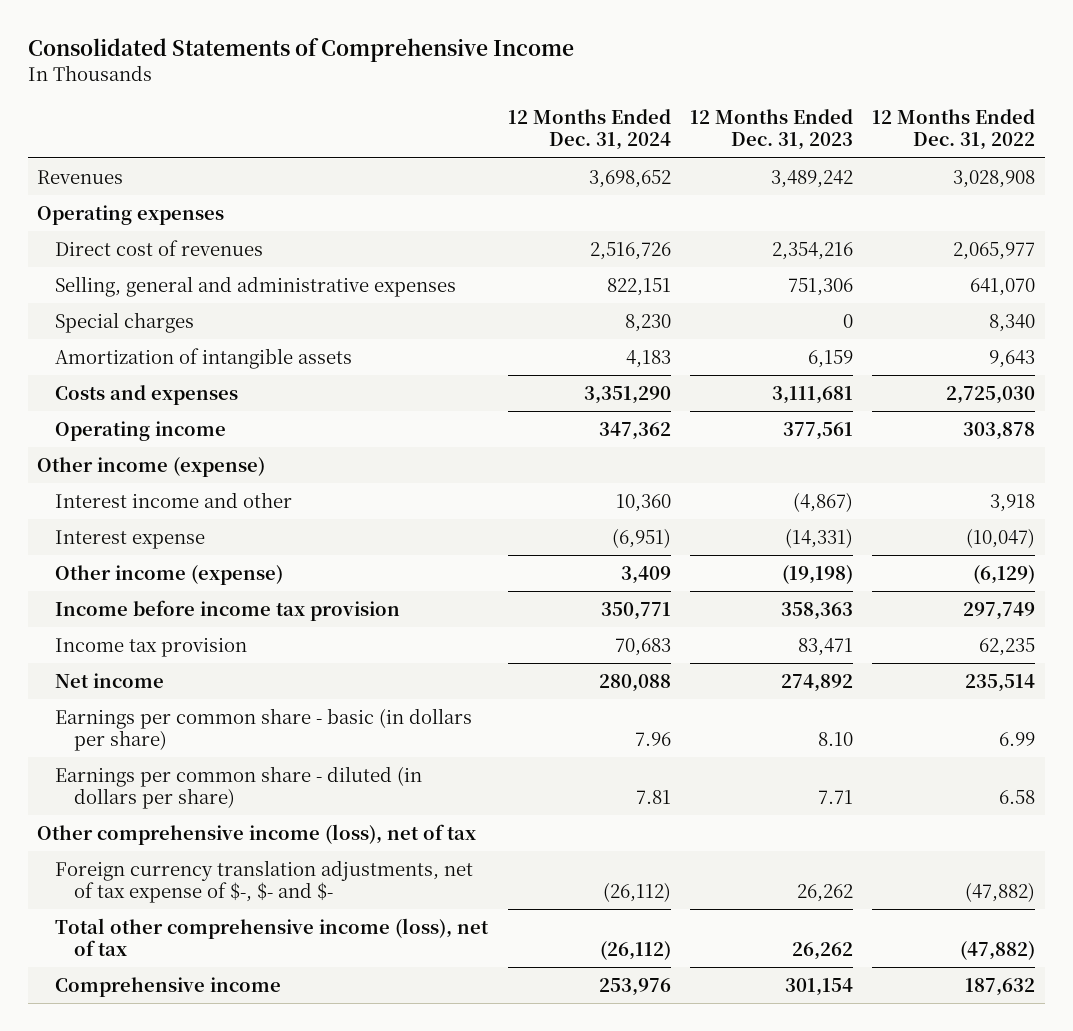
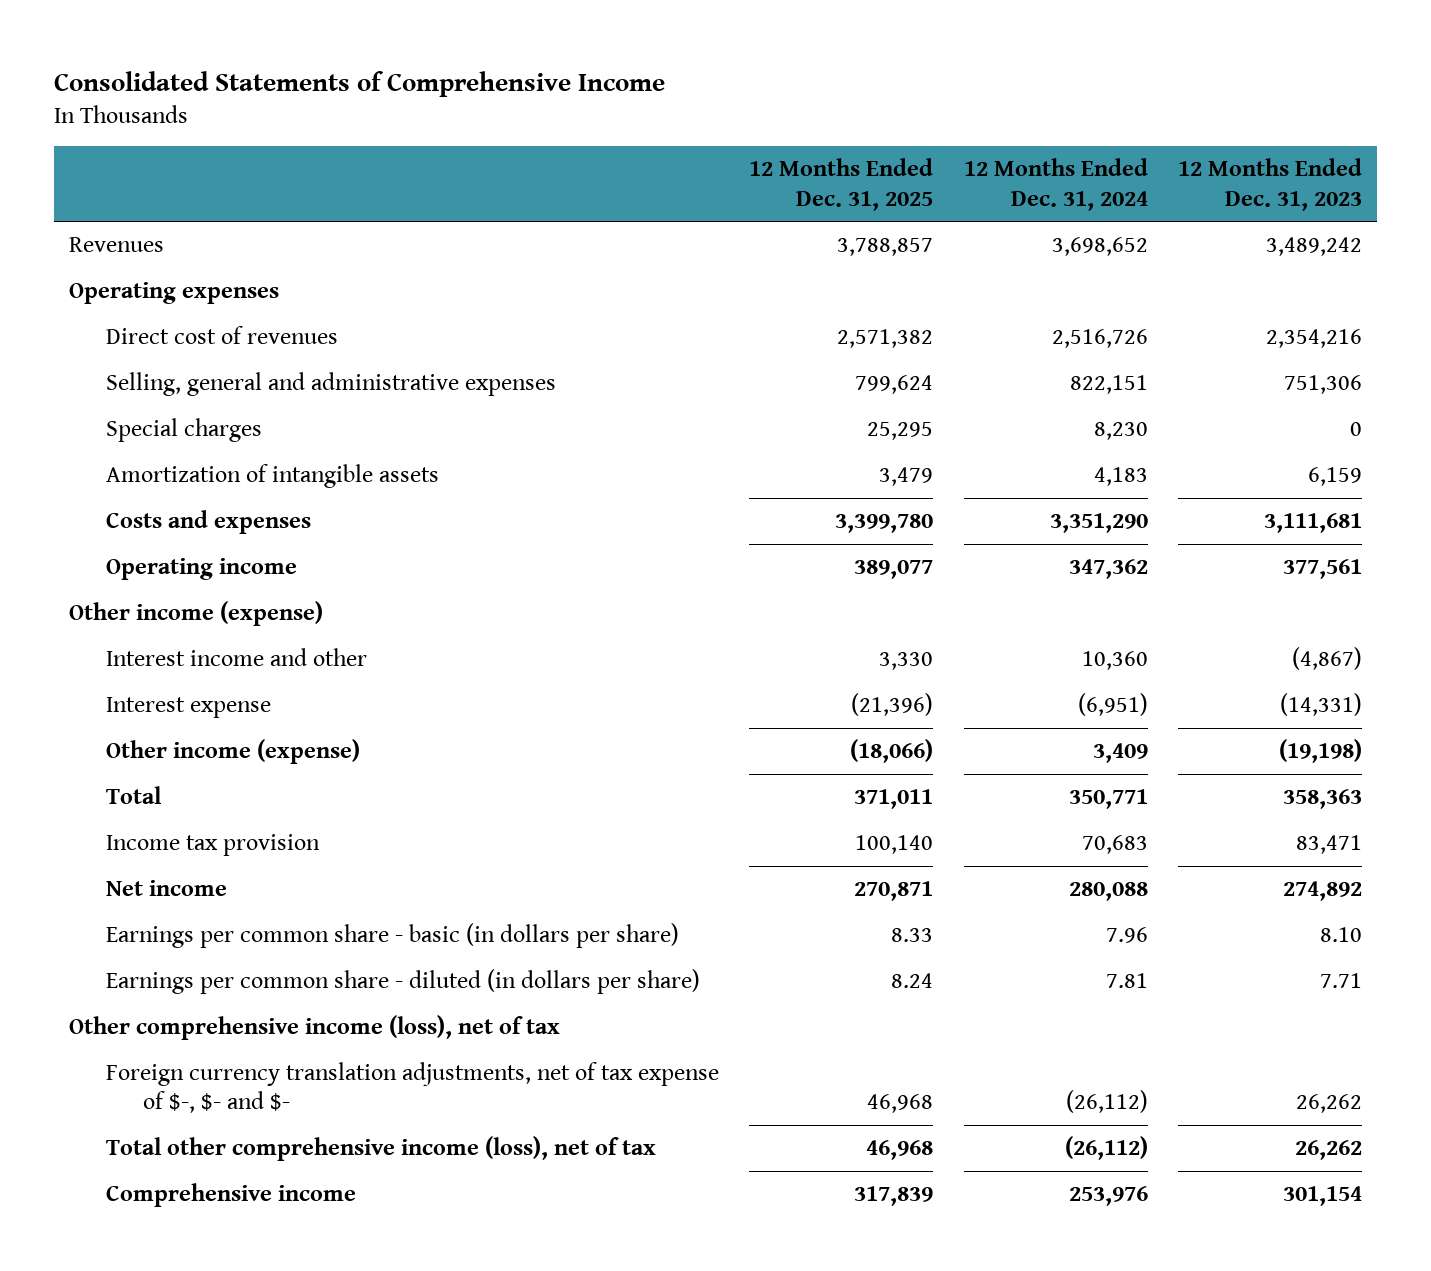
- | 12 Months Ended Dec. 31, 2024 | 12 Months Ended Dec. 31, 2023 | 12 Months Ended Dec. 31, 2022
+ | 12 Months Ended Dec. 31, 2025 | 12 Months Ended Dec. 31, 2024 | 12 Months Ended Dec. 31, 2023
- Income before income tax provision | 350,771 | 358,363 | 297,749
+ Total | 371,011 | 350,771 | 358,363

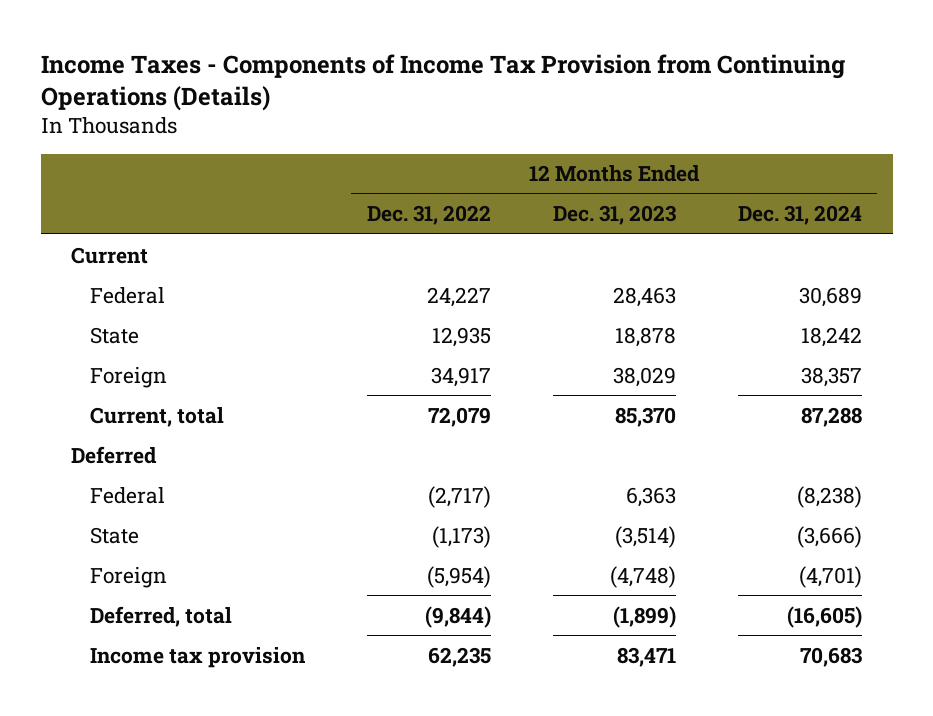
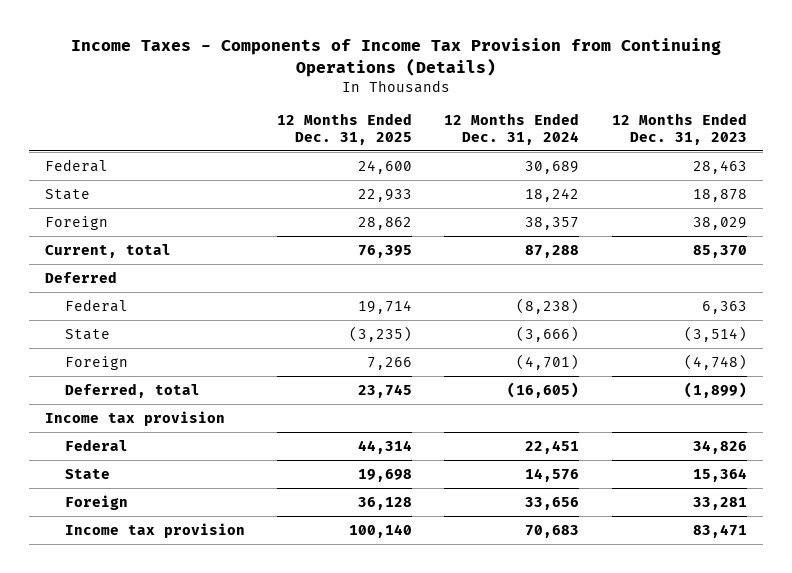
- | 12 Months Ended Dec. 31, 2022 | 12 Months Ended Dec. 31, 2023 | 12 Months Ended Dec. 31, 2024
+ | 12 Months Ended Dec. 31, 2025 | 12 Months Ended Dec. 31, 2024 | 12 Months Ended Dec. 31, 2023
- Current
+ Income tax provision
+ Federal | 44,314 | 22,451 | 34,826
+ State | 19,698 | 14,576 | 15,364
+ Foreign | 36,128 | 33,656 | 33,281

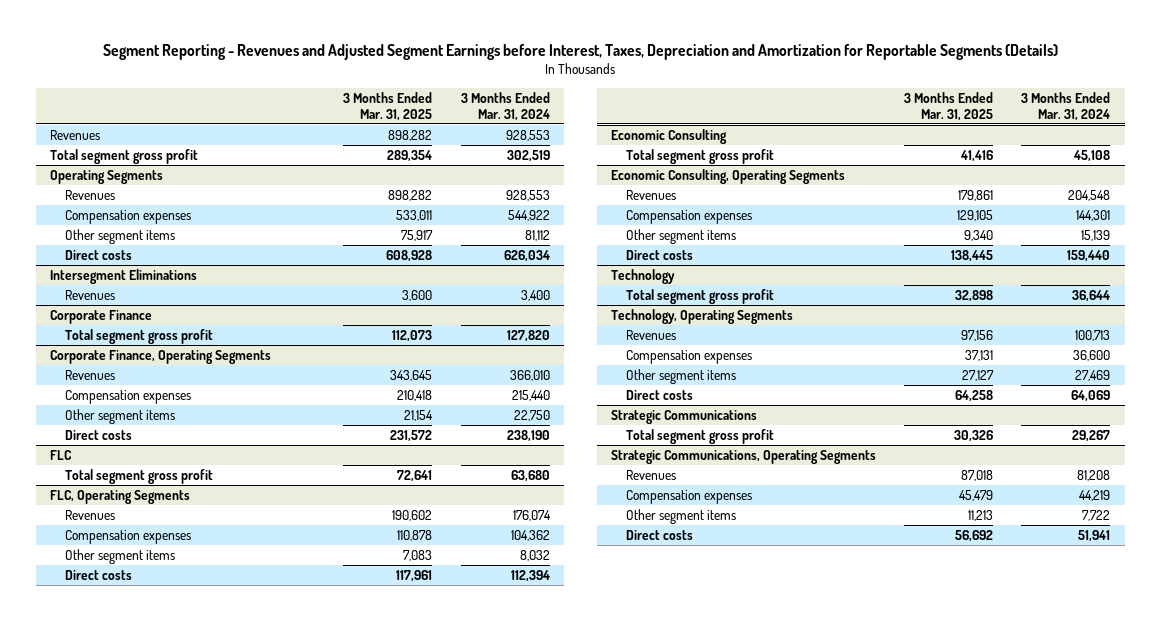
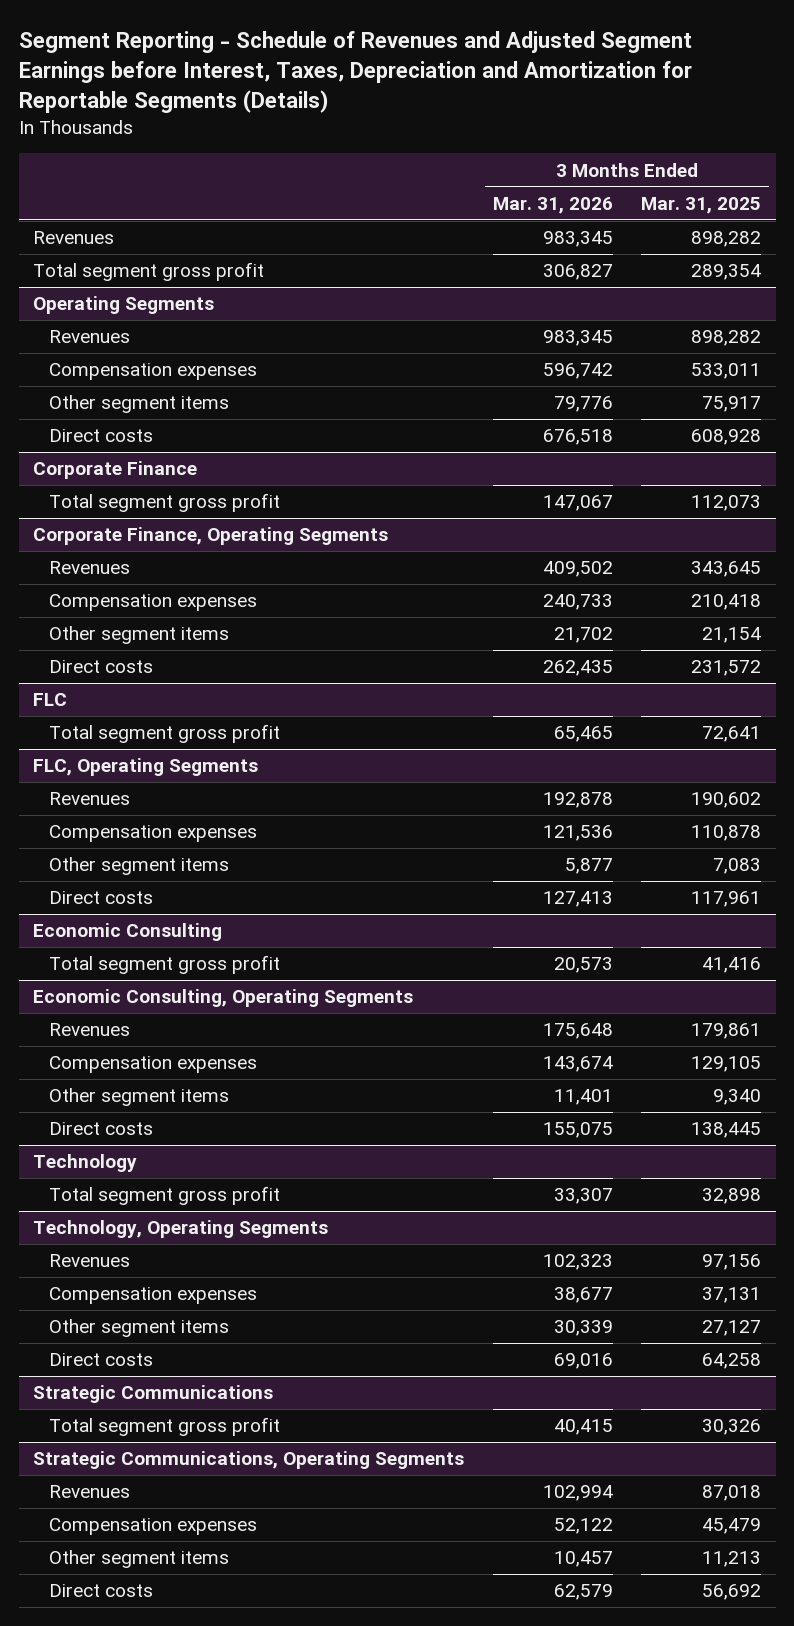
- Segment Reporting - Revenues and Adjusted Segment Earnings before Interest, Taxes, Depreciation and Amortization for Reportable Segments (Details)
+ Segment Reporting - Schedule of Revenues and Adjusted Segment Earnings before Interest, Taxes, Depreciation and Amortization for Reportable Segments (Details)
- | 3 Months Ended Mar. 31, 2025 | 3 Months Ended Mar. 31, 2024
+ | 3 Months Ended Mar. 31, 2026 | 3 Months Ended Mar. 31, 2025
- Intersegment Eliminations
- Revenues | 3,600 | 3,400

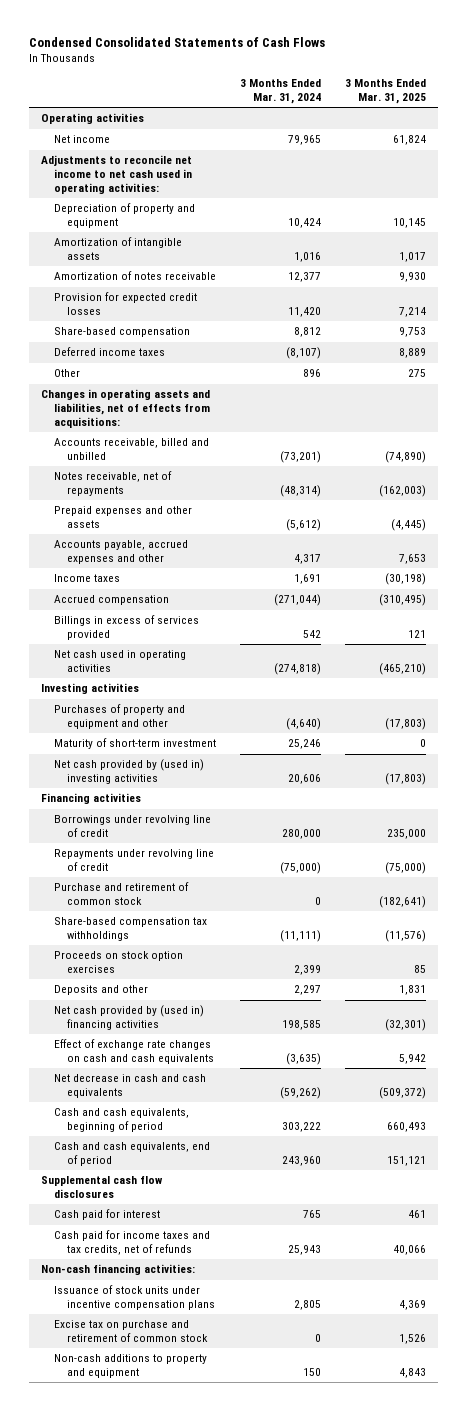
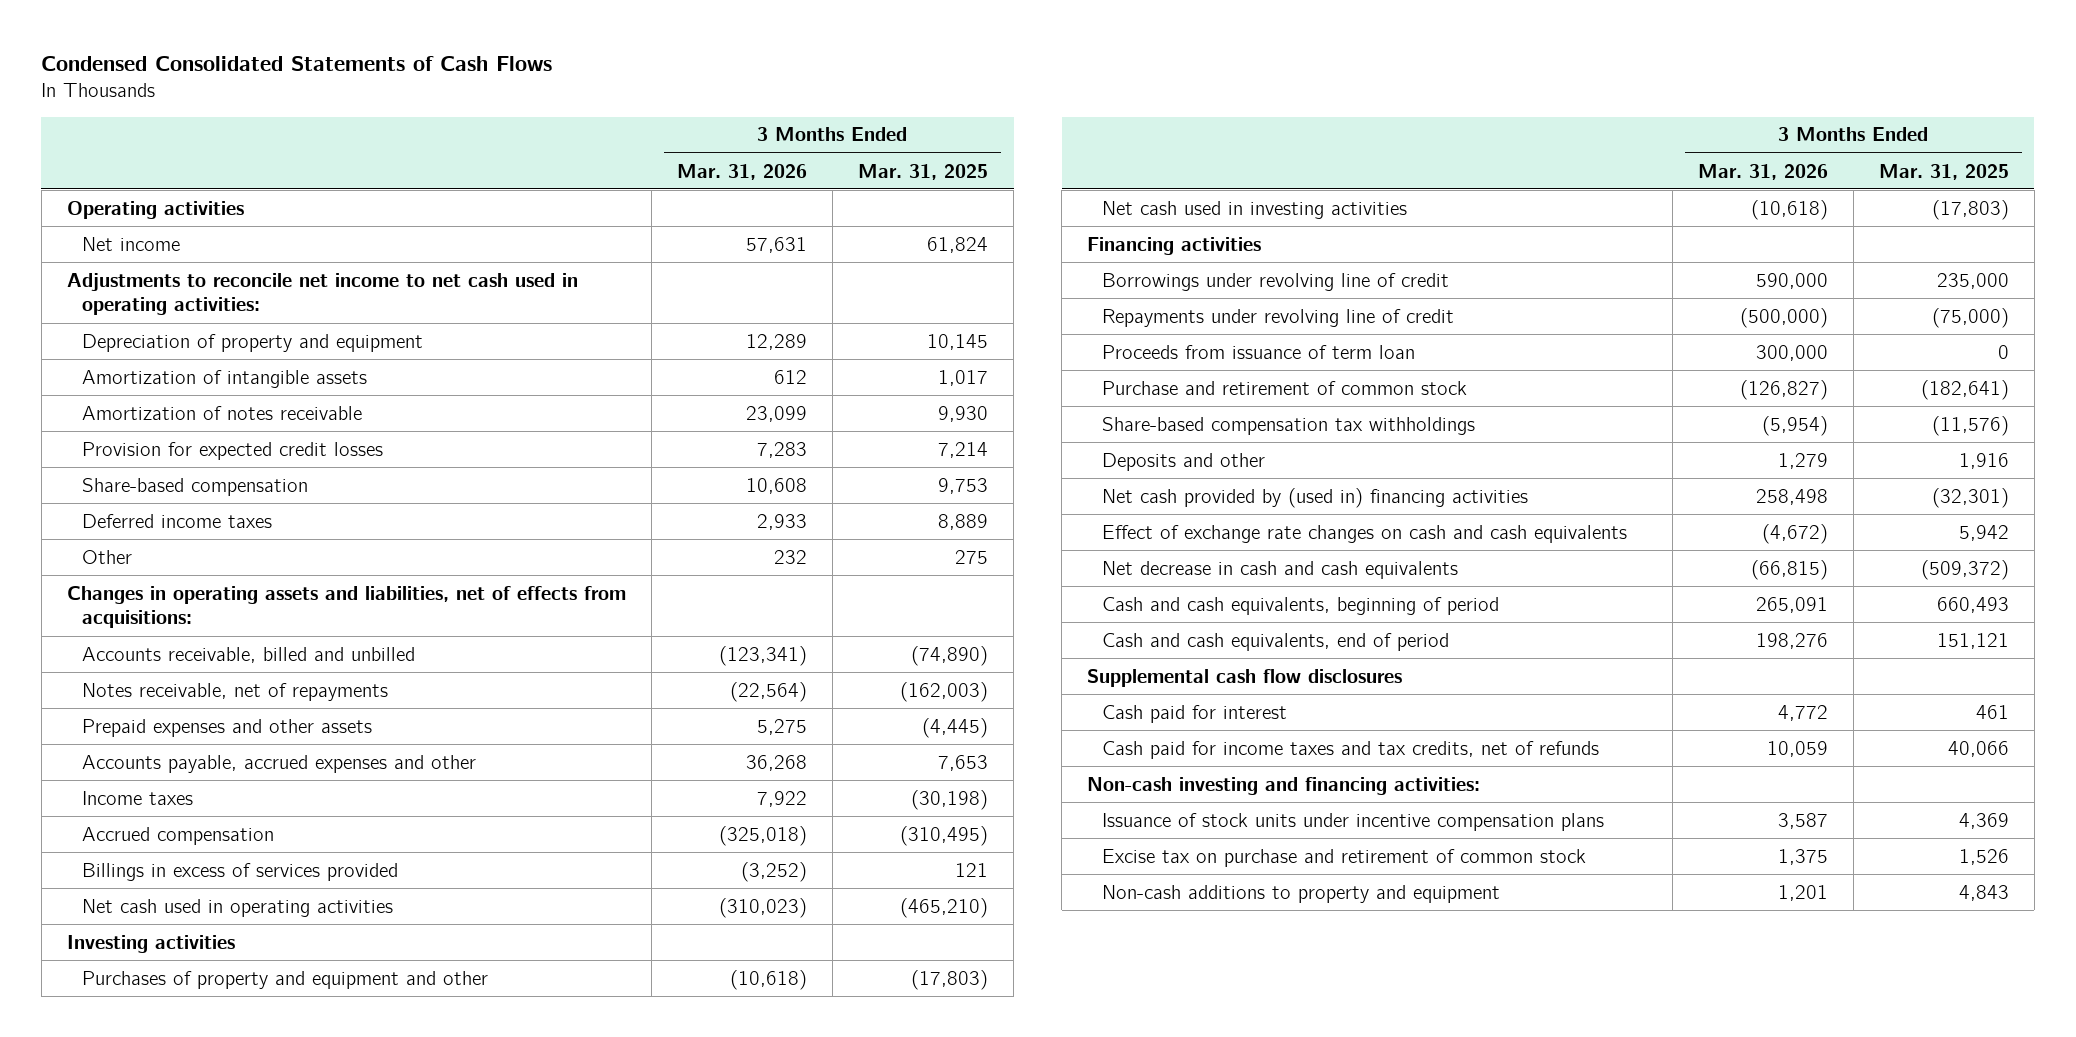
- | 3 Months Ended Mar. 31, 2024 | 3 Months Ended Mar. 31, 2025
+ | 3 Months Ended Mar. 31, 2026 | 3 Months Ended Mar. 31, 2025
- Maturity of short-term investment | 25,246 | 0
- Net cash provided by (used in) investing activities | 20,606 | (17,803)
+ Net cash used in investing activities | (10,618) | (17,803)
+ Proceeds from issuance of term loan | 300,000 | 0
- Proceeds on stock option exercises | 2,399 | 85
- Deposits and other | 2,297 | 1,831
+ Deposits and other | 1,279 | 1,916
- Non-cash financing activities:
+ Non-cash investing and financing activities:

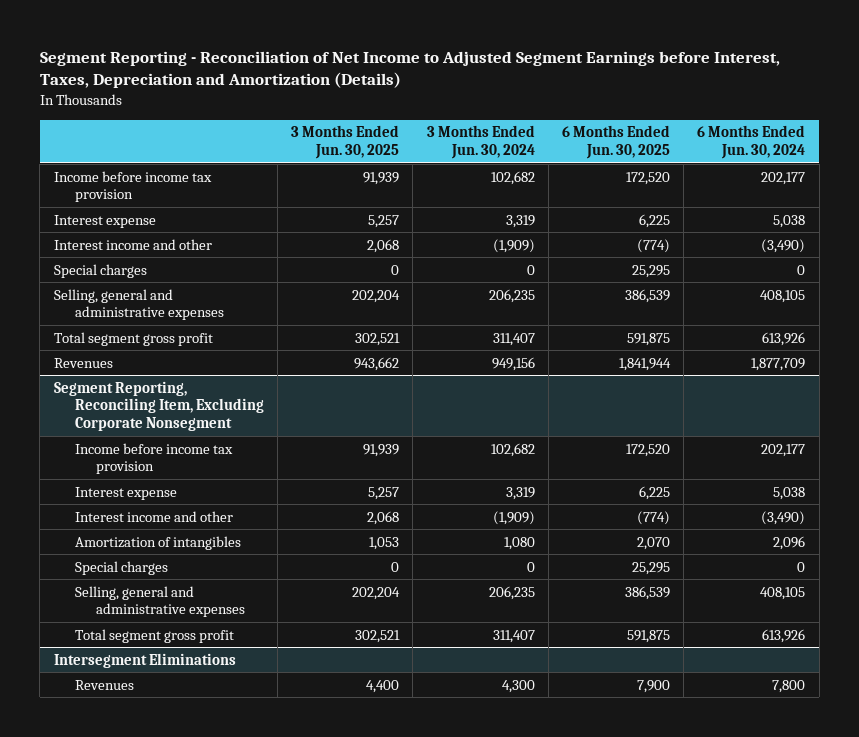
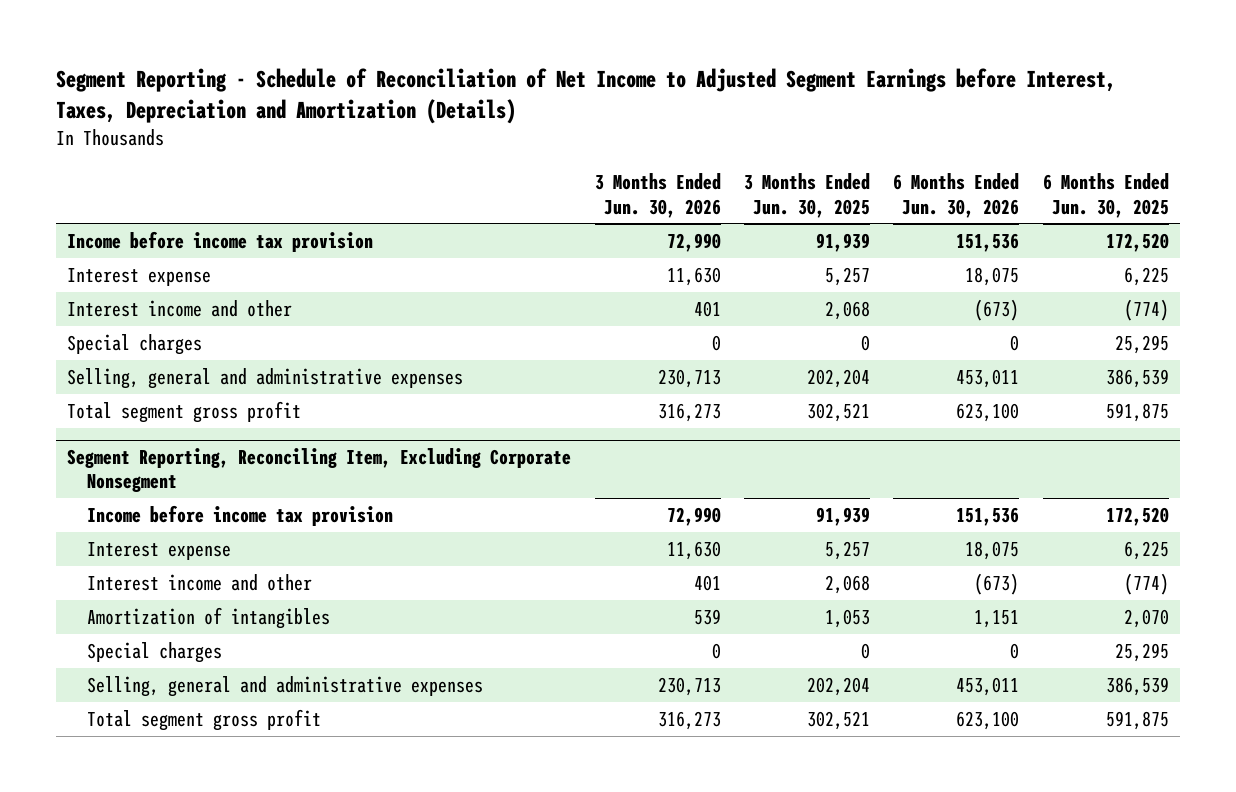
- Segment Reporting - Reconciliation of Net Income to Adjusted Segment Earnings before Interest, Taxes, Depreciation and Amortization (Details)
+ Segment Reporting - Schedule of Reconciliation of Net Income to Adjusted Segment Earnings before Interest, Taxes, Depreciation and Amortization (Details)
- | 3 Months Ended Jun. 30, 2025 | 3 Months Ended Jun. 30, 2024 | 6 Months Ended Jun. 30, 2025 | 6 Months Ended Jun. 30, 2024
+ | 3 Months Ended Jun. 30, 2026 | 3 Months Ended Jun. 30, 2025 | 6 Months Ended Jun. 30, 2026 | 6 Months Ended Jun. 30, 2025
- Revenues | 943,662 | 949,156 | 1,841,944 | 1,877,709
- Intersegment Eliminations
- Revenues | 4,400 | 4,300 | 7,900 | 7,800

